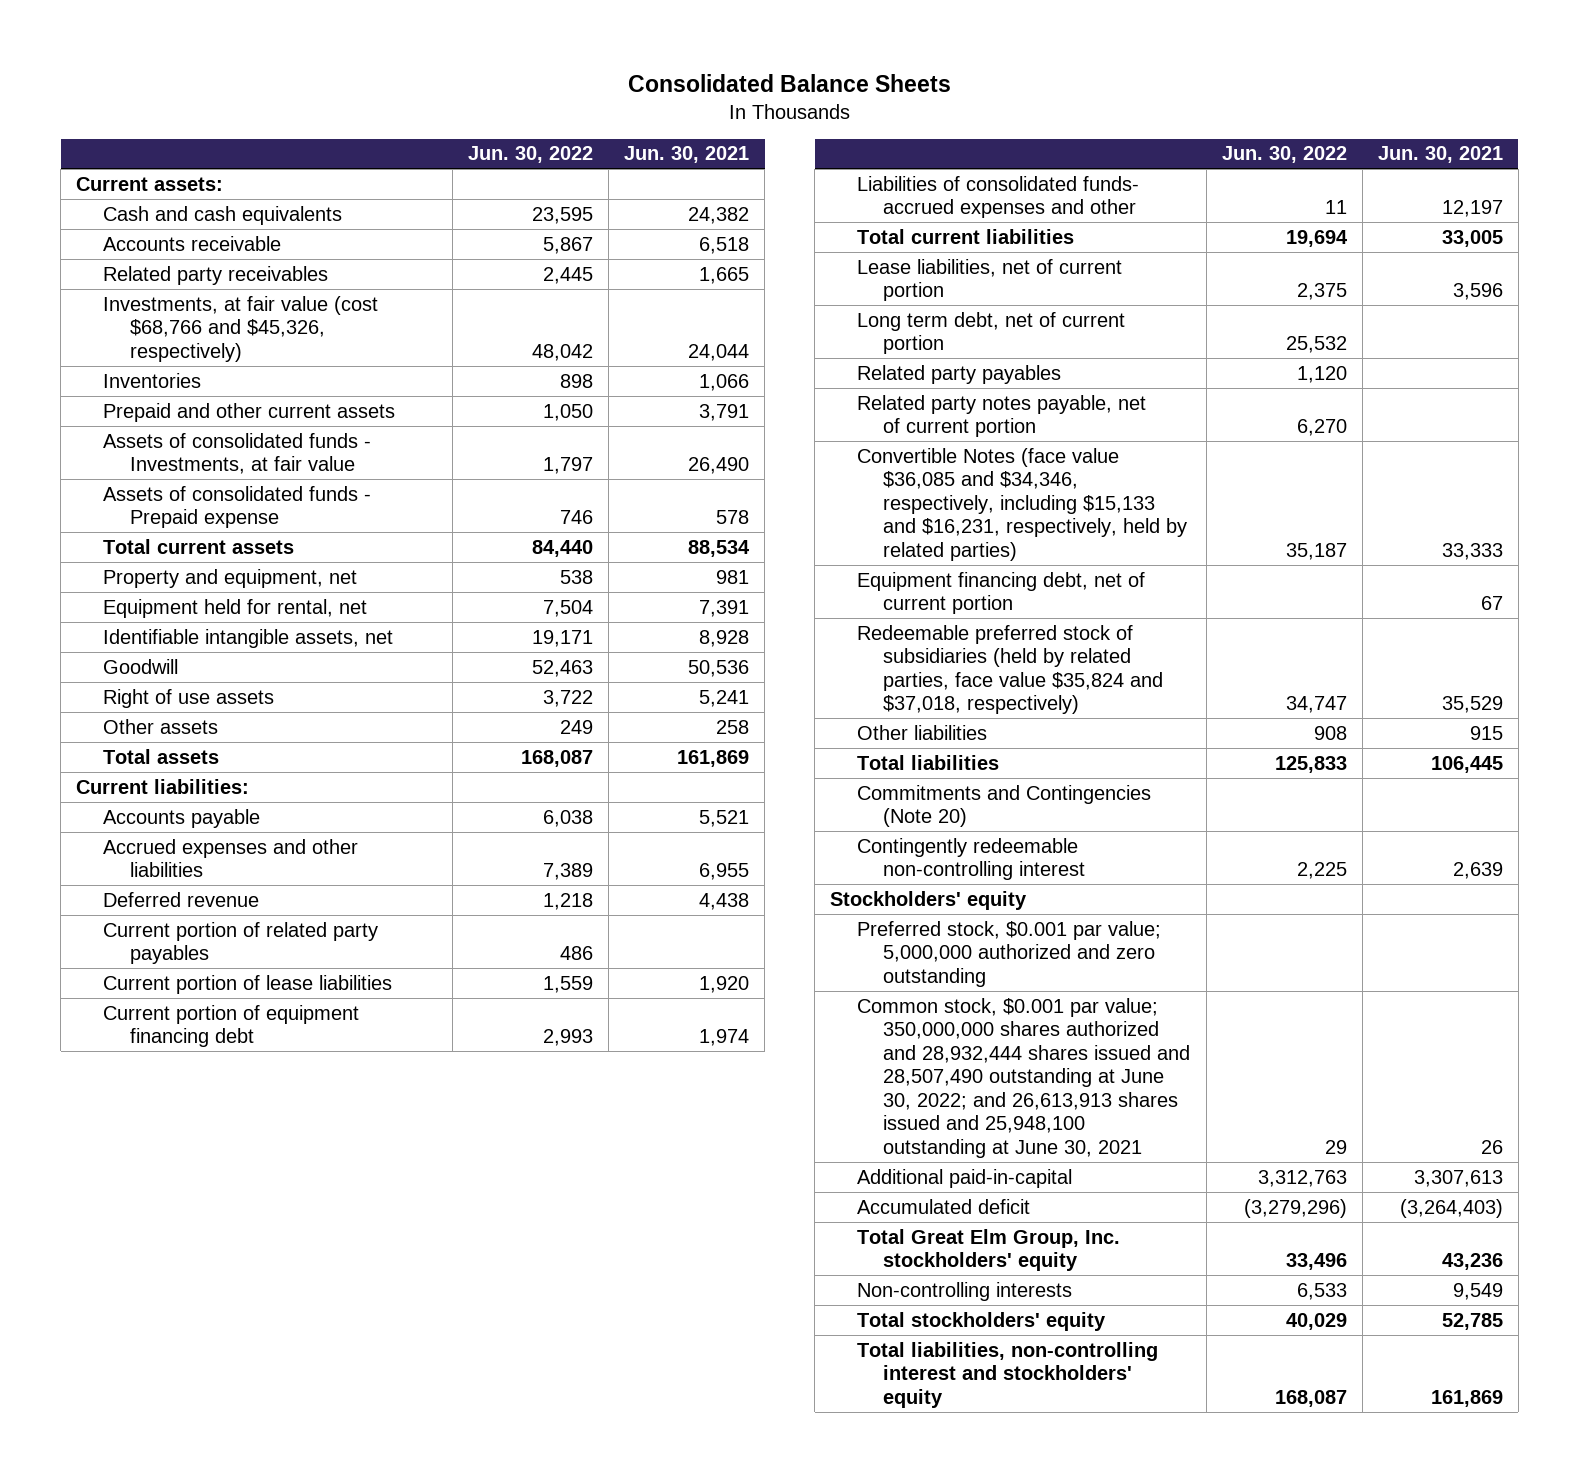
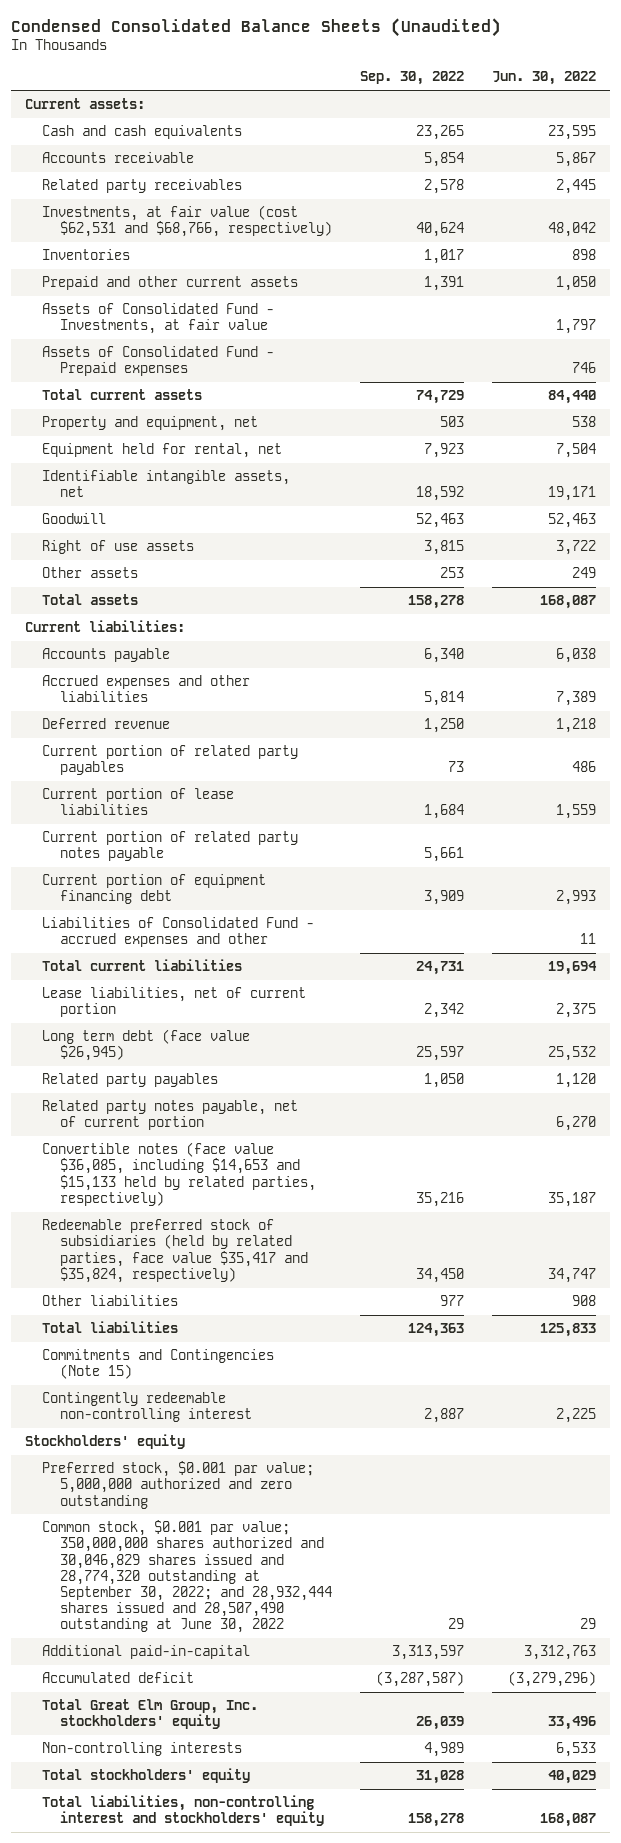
- Consolidated Balance Sheets
+ Condensed Consolidated Balance Sheets (Unaudited)
- | Jun. 30, 2022 | Jun. 30, 2021
+ | Sep. 30, 2022 | Jun. 30, 2022
- Investments, at fair value (cost $68,766 and $45,326, respectively) | 48,042 | 24,044
+ Investments, at fair value (cost $62,531 and $68,766, respectively) | 40,624 | 48,042
- Assets of consolidated funds - Investments, at fair value | 1,797 | 26,490
- Assets of consolidated funds - Prepaid expense | 746 | 578
+ Assets of Consolidated Fund - Investments, at fair value | | 1,797
+ Assets of Consolidated Fund - Prepaid expenses | | 746
+ Current portion of related party notes payable | 5,661 |
- Liabilities of consolidated funds- accrued expenses and other | 11 | 12,197
+ Liabilities of Consolidated Fund - accrued expenses and other | | 11
- Long term debt, net of current portion | 25,532 |
+ Long term debt (face value $26,945) | 25,597 | 25,532
- Convertible Notes (face value $36,085 and $34,346, respectively, including $15,133 and $16,231, respectively, held by related parties) | 35,187 | 33,333
- Equipment financing debt, net of current portion | | 67
- Redeemable preferred stock of subsidiaries (held by related parties, face value $35,824 and $37,018, respectively) | 34,747 | 35,529
+ Convertible notes (face value $36,085, including $14,653 and $15,133 held by related parties, respectively) | 35,216 | 35,187
+ Redeemable preferred stock of subsidiaries (held by related parties, face value $35,417 and $35,824, respectively) | 34,450 | 34,747
- Commitments and Contingencies (Note 20)
+ Commitments and Contingencies (Note 15)
- Common stock, $0.001 par value; 350,000,000 shares authorized and 28,932,444 shares issued and 28,507,490 outstanding at June 30, 2022; and 26,613,913 shares issued and 25,948,100 outstanding at June 30, 2021 | 29 | 26
+ Common stock, $0.001 par value; 350,000,000 shares authorized and 30,046,829 shares issued and 28,774,320 outstanding at September 30, 2022; and 28,932,444 shares issued and 28,507,490 outstanding at June 30, 2022 | 29 | 29

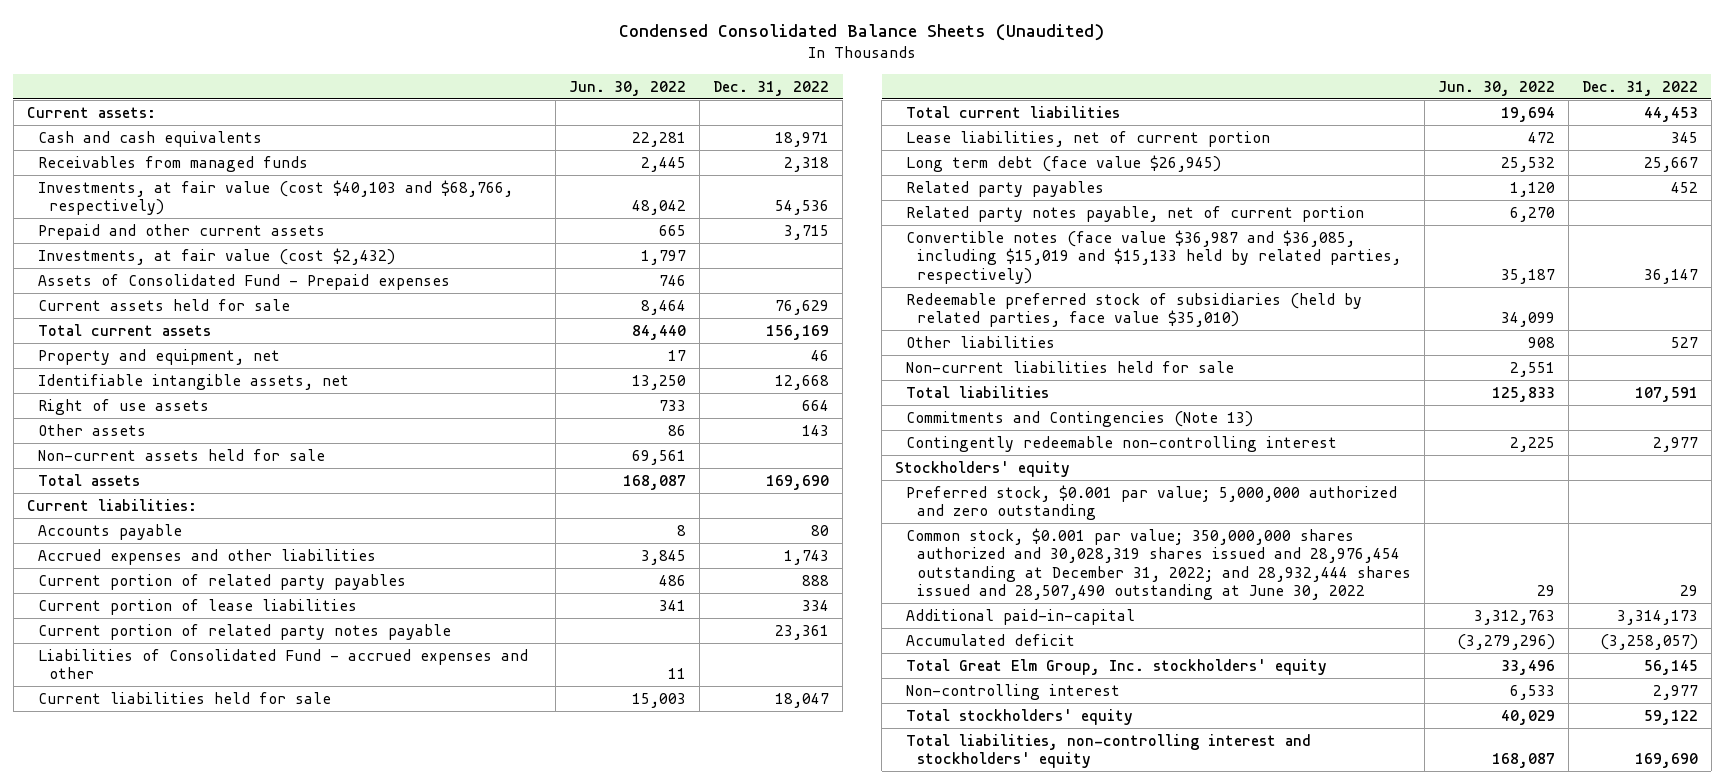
- | Sep. 30, 2022 | Jun. 30, 2022
+ | Jun. 30, 2022 | Dec. 31, 2022
- Cash and cash equivalents | 23,265 | 23,595
- Accounts receivable | 5,854 | 5,867
- Related party receivables | 2,578 | 2,445
- Investments, at fair value (cost $62,531 and $68,766, respectively) | 40,624 | 48,042
- Inventories | 1,017 | 898
- Prepaid and other current assets | 1,391 | 1,050
- Assets of Consolidated Fund - Investments, at fair value | | 1,797
+ Cash and cash equivalents | 22,281 | 18,971
+ Receivables from managed funds | 2,445 | 2,318
+ Investments, at fair value (cost $40,103 and $68,766, respectively) | 48,042 | 54,536
+ Prepaid and other current assets | 665 | 3,715
+ Investments, at fair value (cost $2,432) | 1,797 |
+ Current assets held for sale | 8,464 | 76,629
- Property and equipment, net | 503 | 538
- Equipment held for rental, net | 7,923 | 7,504
- Identifiable intangible assets, net | 18,592 | 19,171
- Goodwill | 52,463 | 52,463
- Right of use assets | 3,815 | 3,722
- Other assets | 253 | 249
+ Property and equipment, net | 17 | 46
+ Identifiable intangible assets, net | 13,250 | 12,668
+ Right of use assets | 733 | 664
+ Other assets | 86 | 143
+ Non-current assets held for sale | 69,561 |
- Accounts payable | 6,340 | 6,038
- Accrued expenses and other liabilities | 5,814 | 7,389
- Deferred revenue | 1,250 | 1,218
+ Accounts payable | 8 | 80
+ Accrued expenses and other liabilities | 3,845 | 1,743
- Current portion of lease liabilities | 1,684 | 1,559
+ Current portion of lease liabilities | 341 | 334
- Current portion of equipment financing debt | 3,909 | 2,993
+ Current liabilities held for sale | 15,003 | 18,047
- Lease liabilities, net of current portion | 2,342 | 2,375
+ Lease liabilities, net of current portion | 472 | 345
- Convertible notes (face value $36,085, including $14,653 and $15,133 held by related parties, respectively) | 35,216 | 35,187
- Redeemable preferred stock of subsidiaries (held by related parties, face value $35,417 and $35,824, respectively) | 34,450 | 34,747
+ Convertible notes (face value $36,987 and $36,085, including $15,019 and $15,133 held by related parties, respectively) | 35,187 | 36,147
+ Redeemable preferred stock of subsidiaries (held by related parties, face value $35,010) | 34,099 |
+ Non-current liabilities held for sale | 2,551 |
- Commitments and Contingencies (Note 15)
+ Commitments and Contingencies (Note 13)
- Common stock, $0.001 par value; 350,000,000 shares authorized and 30,046,829 shares issued and 28,774,320 outstanding at September 30, 2022; and 28,932,444 shares issued and 28,507,490 outstanding at June 30, 2022 | 29 | 29
+ Common stock, $0.001 par value; 350,000,000 shares authorized and 30,028,319 shares issued and 28,976,454 outstanding at December 31, 2022; and 28,932,444 shares issued and 28,507,490 outstanding at June 30, 2022 | 29 | 29
- Non-controlling interests | 4,989 | 6,533
+ Non-controlling interest | 6,533 | 2,977

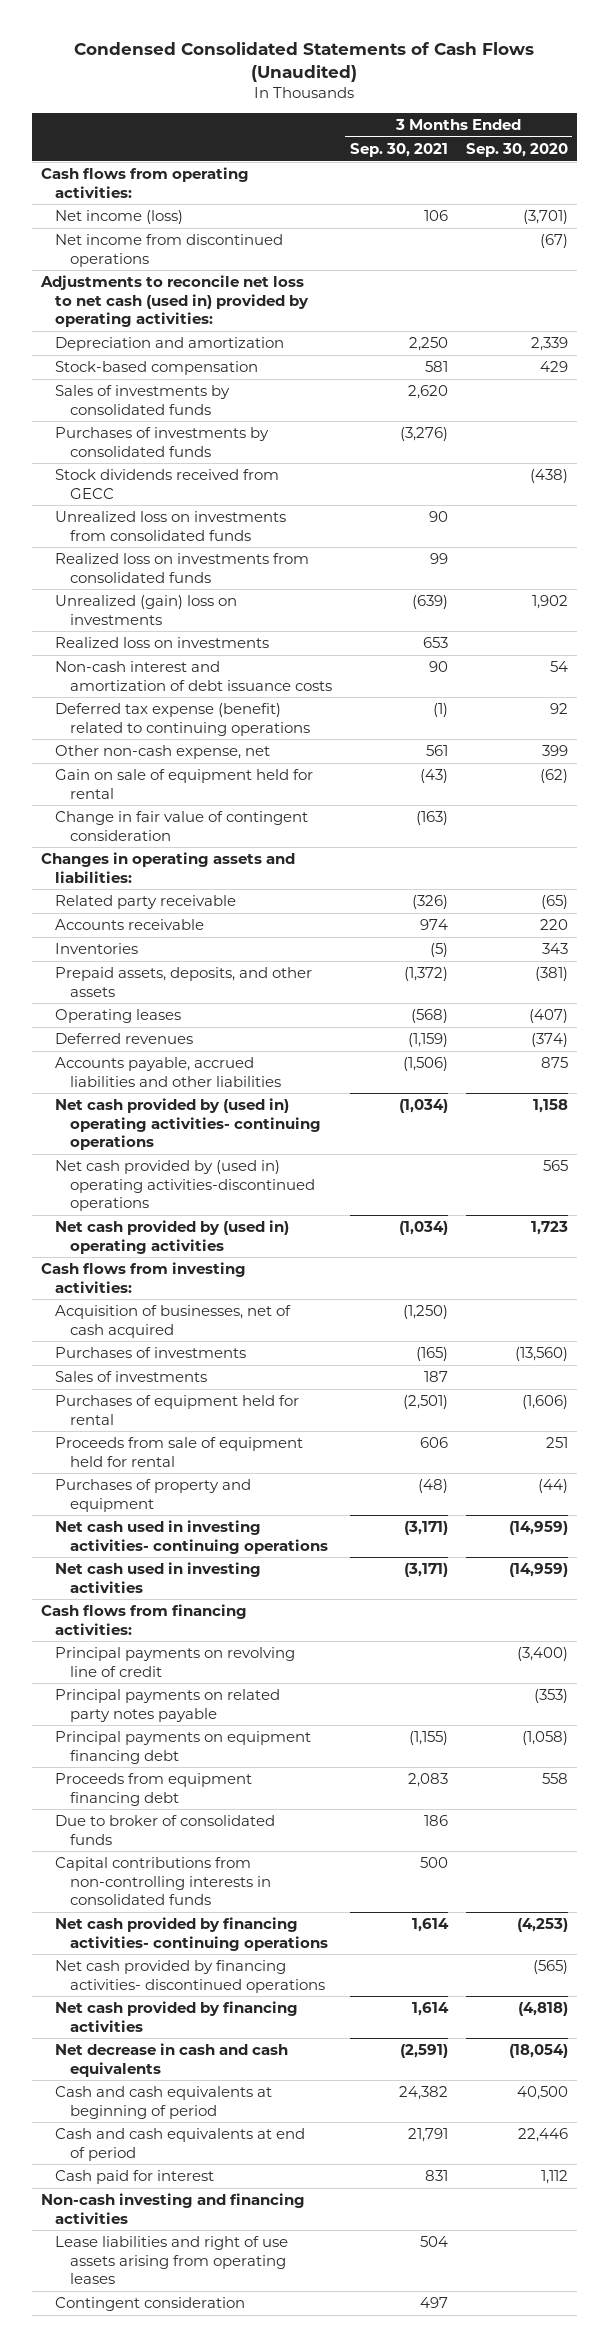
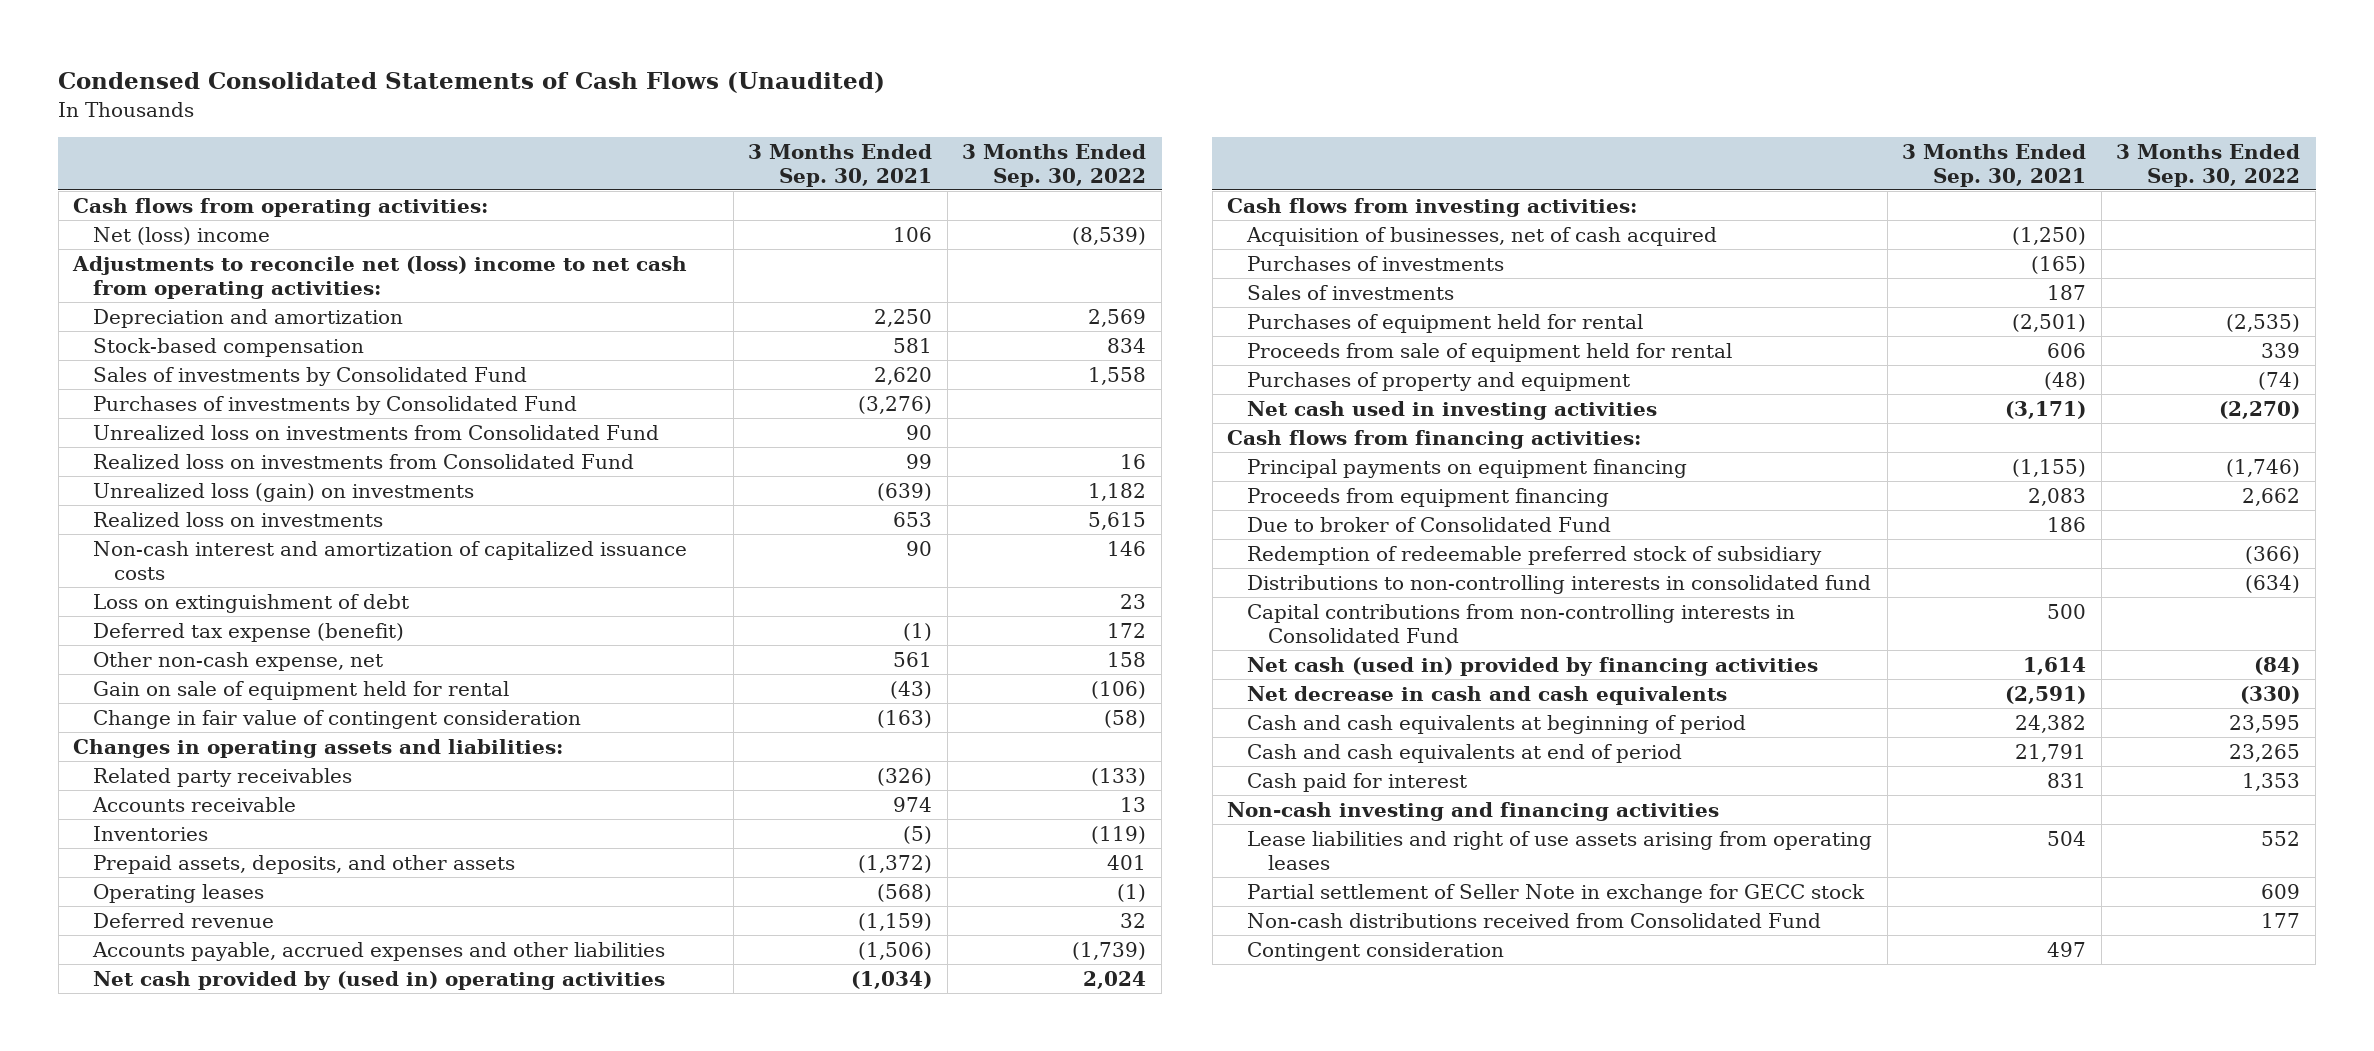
- | 3 Months Ended Sep. 30, 2021 | 3 Months Ended Sep. 30, 2020
+ | 3 Months Ended Sep. 30, 2021 | 3 Months Ended Sep. 30, 2022
- Net income (loss) | 106 | (3,701)
- Net income from discontinued operations | | (67)
- Adjustments to reconcile net loss to net cash (used in) provided by operating activities:
+ Net (loss) income | 106 | (8,539)
+ Adjustments to reconcile net (loss) income to net cash from operating activities:
- Sales of investments by consolidated funds | 2,620 |
- Purchases of investments by consolidated funds | (3,276) |
- Stock dividends received from GECC | | (438)
- Unrealized loss on investments from consolidated funds | 90 |
- Realized loss on investments from consolidated funds | 99 |
- Unrealized (gain) loss on investments | (639) | 1,902
+ Sales of investments by Consolidated Fund | 2,620 | 1,558
+ Purchases of investments by Consolidated Fund | (3,276) |
+ Unrealized loss on investments from Consolidated Fund | 90 |
+ Realized loss on investments from Consolidated Fund | 99 | 16
+ Unrealized loss (gain) on investments | (639) | 1,182
- Non-cash interest and amortization of debt issuance costs | 90 | 54
- Deferred tax expense (benefit) related to continuing operations | (1) | 92
+ Non-cash interest and amortization of capitalized issuance costs | 90 | 146
+ Loss on extinguishment of debt | | 23
+ Deferred tax expense (benefit) | (1) | 172
- Related party receivable | (326) | (65)
+ Related party receivables | (326) | (133)
- Deferred revenues | (1,159) | (374)
- Accounts payable, accrued liabilities and other liabilities | (1,506) | 875
- Net cash provided by (used in) operating activities- continuing operations | (1,034) | 1,158
- Net cash provided by (used in) operating activities-discontinued operations | | 565
+ Deferred revenue | (1,159) | 32
+ Accounts payable, accrued expenses and other liabilities | (1,506) | (1,739)
- Net cash used in investing activities- continuing operations | (3,171) | (14,959)
- Principal payments on revolving line of credit | | (3,400)
- Principal payments on related party notes payable | | (353)
- Principal payments on equipment financing debt | (1,155) | (1,058)
- Proceeds from equipment financing debt | 2,083 | 558
- Due to broker of consolidated funds | 186 |
- Capital contributions from non-controlling interests in consolidated funds | 500 |
- Net cash provided by financing activities- continuing operations | 1,614 | (4,253)
- Net cash provided by financing activities- discontinued operations | | (565)
- Net cash provided by financing activities | 1,614 | (4,818)
+ Principal payments on equipment financing | (1,155) | (1,746)
+ Proceeds from equipment financing | 2,083 | 2,662
+ Due to broker of Consolidated Fund | 186 |
+ Redemption of redeemable preferred stock of subsidiary | | (366)
+ Distributions to non-controlling interests in consolidated fund | | (634)
+ Capital contributions from non-controlling interests in Consolidated Fund | 500 |
+ Net cash (used in) provided by financing activities | 1,614 | (84)
+ Partial settlement of Seller Note in exchange for GECC stock | | 609
+ Non-cash distributions received from Consolidated Fund | | 177

